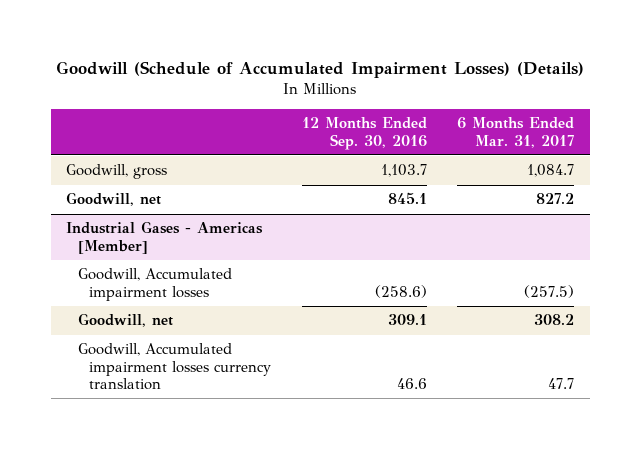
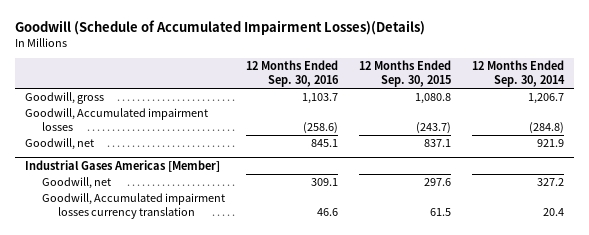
- Goodwill (Schedule of Accumulated Impairment Losses) (Details)
+ Goodwill (Schedule of Accumulated Impairment Losses)(Details)
- | 12 Months Ended Sep. 30, 2016 | 6 Months Ended Mar. 31, 2017
+ | 12 Months Ended Sep. 30, 2016 | 12 Months Ended Sep. 30, 2015 | 12 Months Ended Sep. 30, 2014
- Industrial Gases - Americas [Member]
moved down: Goodwill, net | 845.1 | 837.1 | 921.9
+ Industrial Gases Americas [Member]

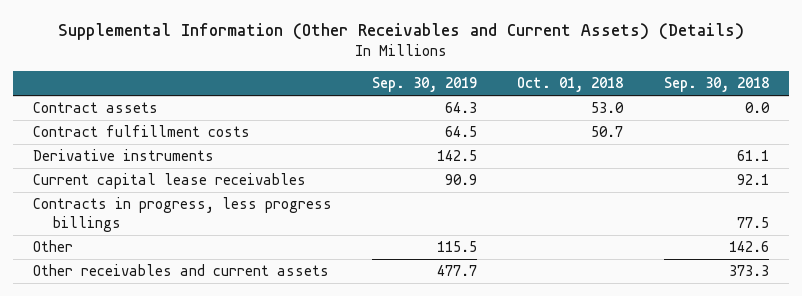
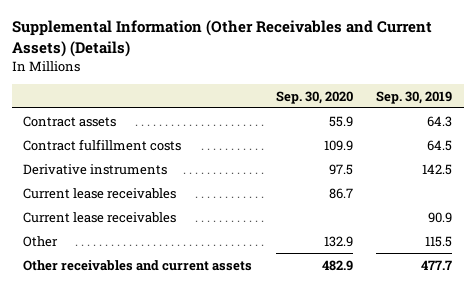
- | Sep. 30, 2019 | Oct. 01, 2018 | Sep. 30, 2018
+ | Sep. 30, 2020 | Sep. 30, 2019
- Current capital lease receivables | 90.9 | | 92.1
- Contracts in progress, less progress billings | | | 77.5
+ Current lease receivables | 86.7 |
+ Current lease receivables | | 90.9

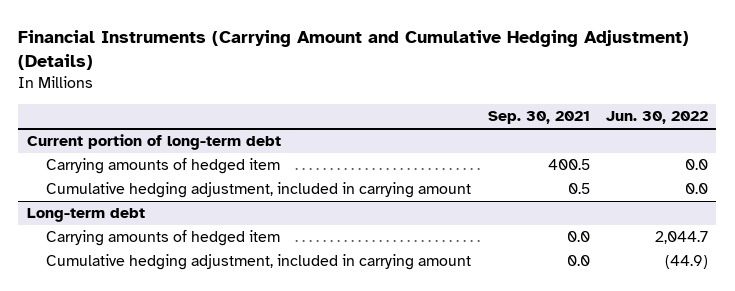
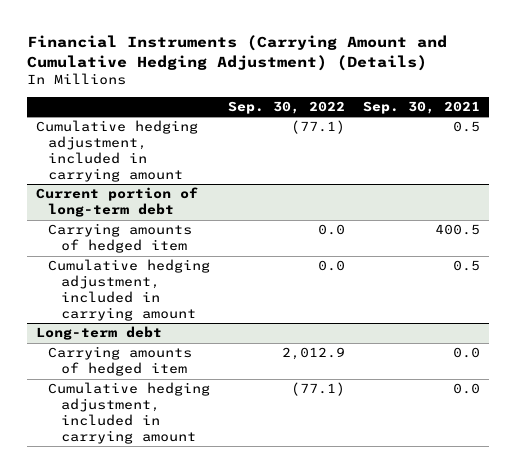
- | Sep. 30, 2021 | Jun. 30, 2022
+ | Sep. 30, 2022 | Sep. 30, 2021
+ Cumulative hedging adjustment, included in carrying amount | (77.1) | 0.5

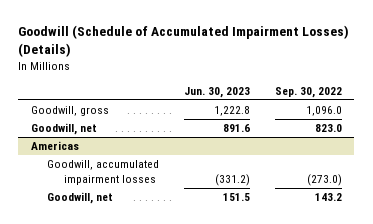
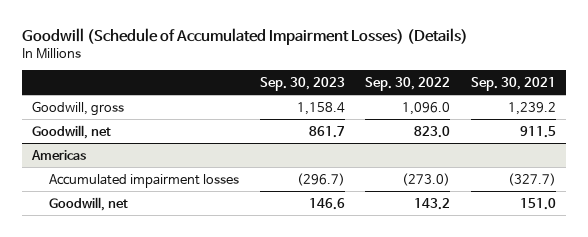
- | Jun. 30, 2023 | Sep. 30, 2022
+ | Sep. 30, 2023 | Sep. 30, 2022 | Sep. 30, 2021
@ Americas
- Goodwill, accumulated impairment losses | (331.2) | (273.0)
+ Accumulated impairment losses | (296.7) | (273.0) | (327.7)

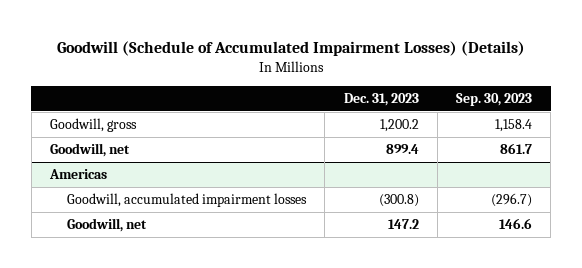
- | Sep. 30, 2023 | Sep. 30, 2022 | Sep. 30, 2021
+ | Dec. 31, 2023 | Sep. 30, 2023
@ Americas
- Accumulated impairment losses | (296.7) | (273.0) | (327.7)
+ Goodwill, accumulated impairment losses | (300.8) | (296.7)

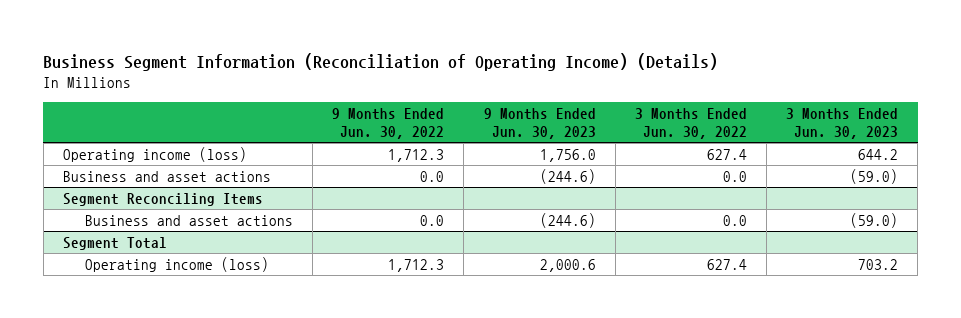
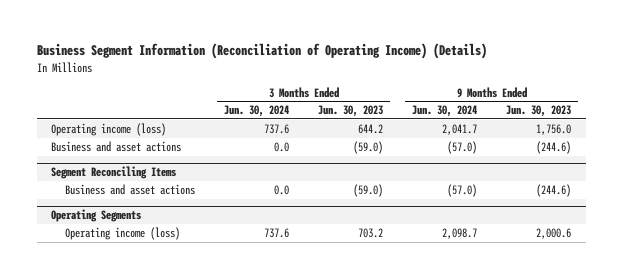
- | 9 Months Ended Jun. 30, 2022 | 9 Months Ended Jun. 30, 2023 | 3 Months Ended Jun. 30, 2022 | 3 Months Ended Jun. 30, 2023
+ | 3 Months Ended Jun. 30, 2024 | 3 Months Ended Jun. 30, 2023 | 9 Months Ended Jun. 30, 2024 | 9 Months Ended Jun. 30, 2023
- Segment Total
+ Operating Segments

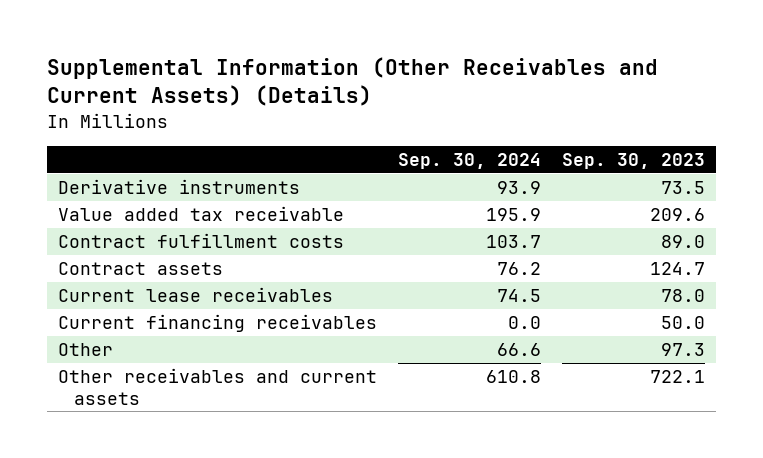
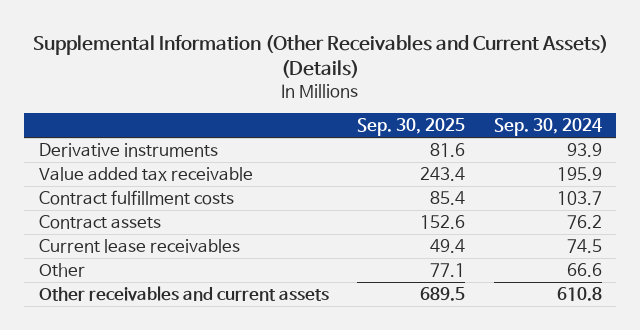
- | Sep. 30, 2024 | Sep. 30, 2023
+ | Sep. 30, 2025 | Sep. 30, 2024
- Current financing receivables | 0.0 | 50.0

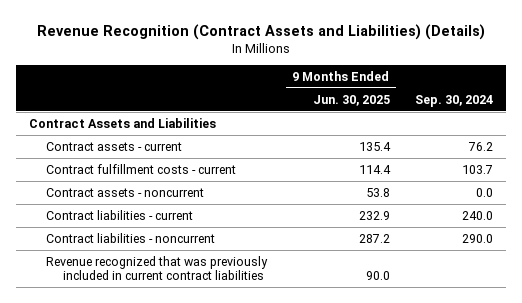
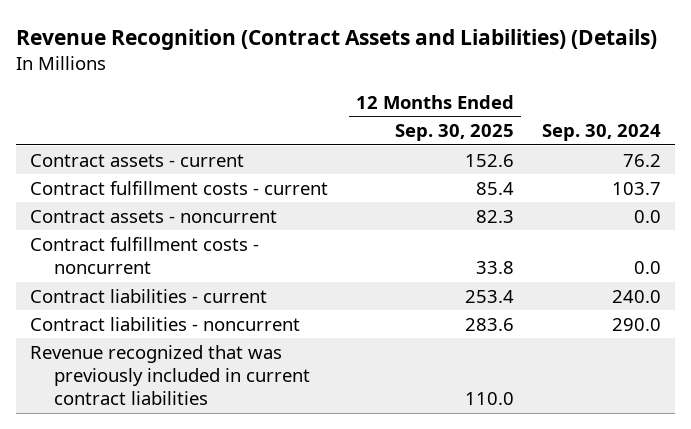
- | 9 Months Ended Jun. 30, 2025 | Sep. 30, 2024
+ | 12 Months Ended Sep. 30, 2025 | Sep. 30, 2024
- Contract Assets and Liabilities
+ Contract fulfillment costs - noncurrent | 33.8 | 0.0

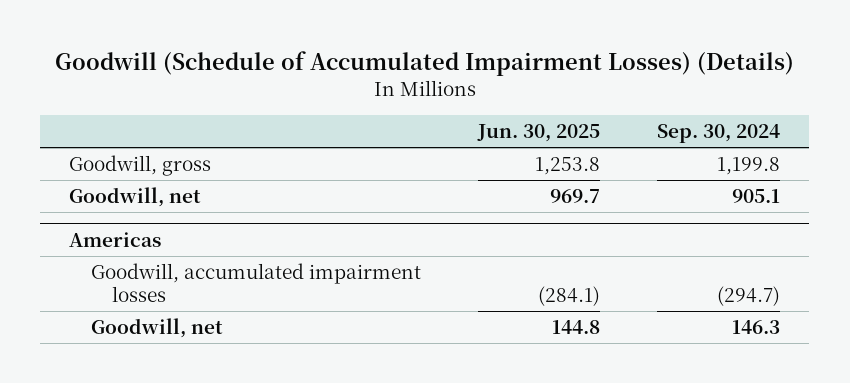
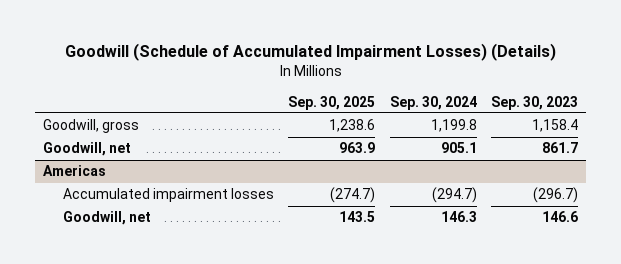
- | Jun. 30, 2025 | Sep. 30, 2024
+ | Sep. 30, 2025 | Sep. 30, 2024 | Sep. 30, 2023
@ Americas
- Goodwill, accumulated impairment losses | (284.1) | (294.7)
+ Accumulated impairment losses | (274.7) | (294.7) | (296.7)

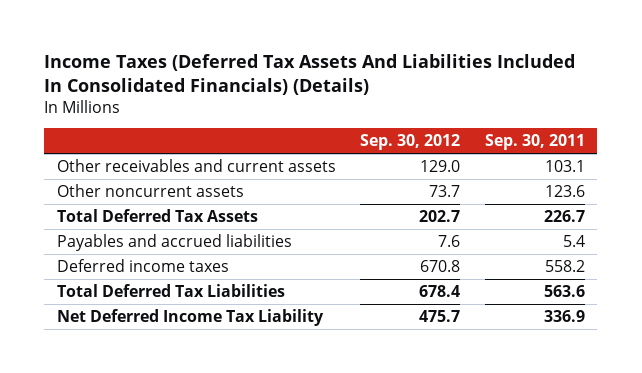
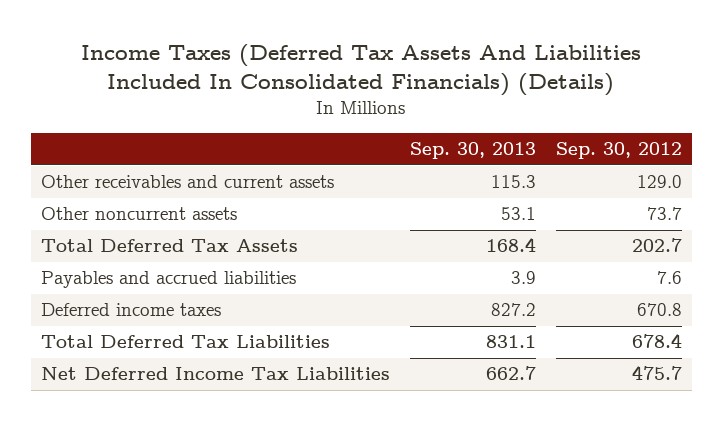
- | Sep. 30, 2012 | Sep. 30, 2011
+ | Sep. 30, 2013 | Sep. 30, 2012
- Net Deferred Income Tax Liability | 475.7 | 336.9
+ Net Deferred Income Tax Liabilities | 662.7 | 475.7

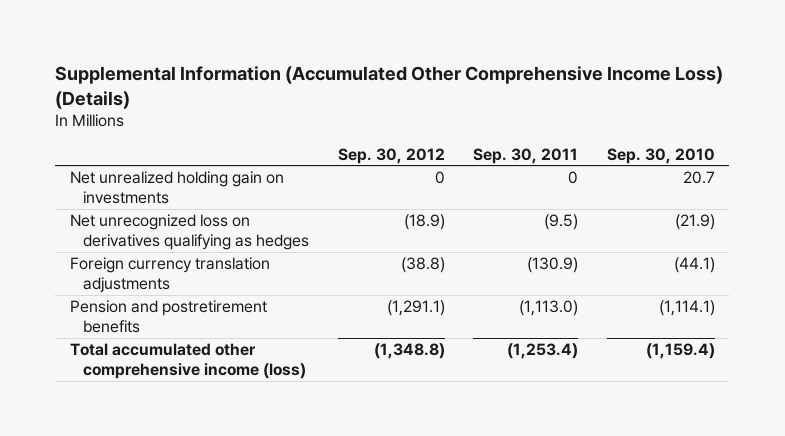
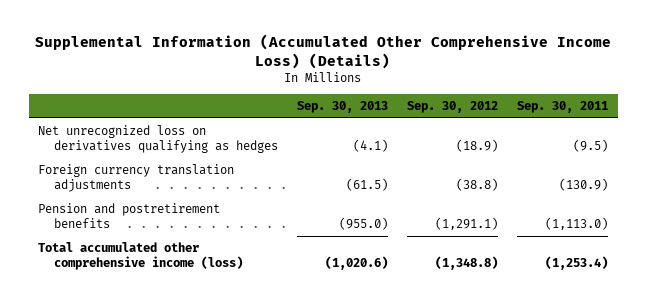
- | Sep. 30, 2012 | Sep. 30, 2011 | Sep. 30, 2010
+ | Sep. 30, 2013 | Sep. 30, 2012 | Sep. 30, 2011
- Net unrealized holding gain on investments | 0 | 0 | 20.7

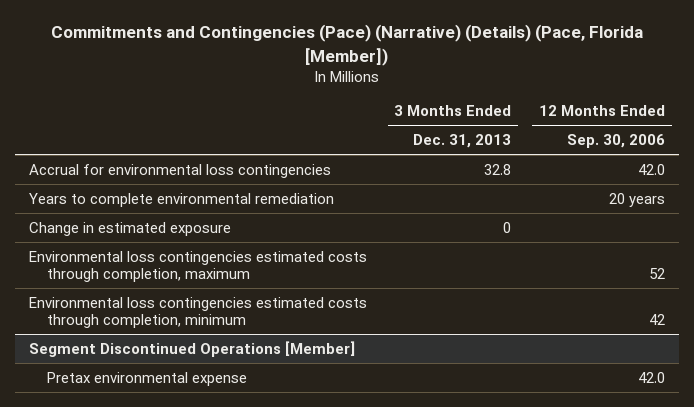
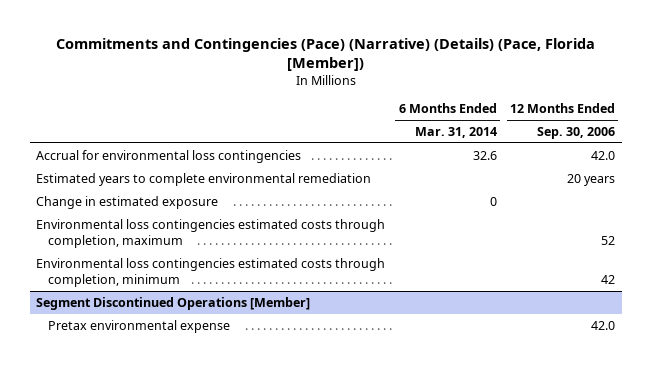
- | 3 Months Ended Dec. 31, 2013 | 12 Months Ended Sep. 30, 2006
+ | 6 Months Ended Mar. 31, 2014 | 12 Months Ended Sep. 30, 2006
- Years to complete environmental remediation | | 20 years
+ Estimated years to complete environmental remediation | | 20 years

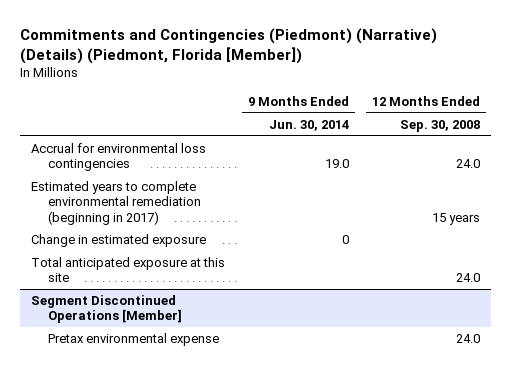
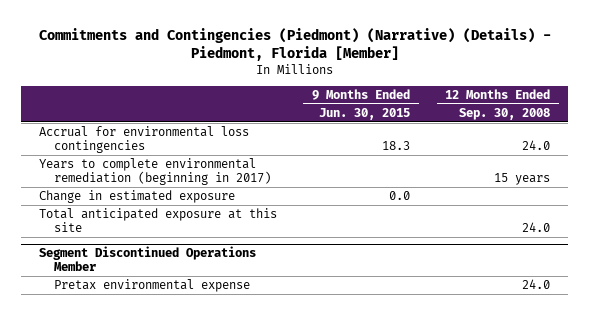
- Commitments and Contingencies (Piedmont) (Narrative) (Details) (Piedmont, Florida [Member])
+ Commitments and Contingencies (Piedmont) (Narrative) (Details) - Piedmont, Florida [Member]
- | 9 Months Ended Jun. 30, 2014 | 12 Months Ended Sep. 30, 2008
+ | 9 Months Ended Jun. 30, 2015 | 12 Months Ended Sep. 30, 2008
- Estimated years to complete environmental remediation (beginning in 2017) | | 15 years
+ Years to complete environmental remediation (beginning in 2017) | | 15 years
- Segment Discontinued Operations [Member]
+ Segment Discontinued Operations Member

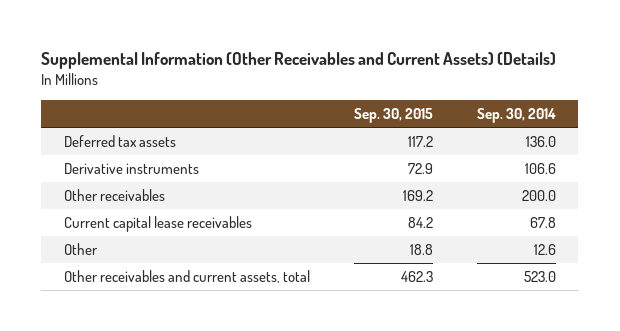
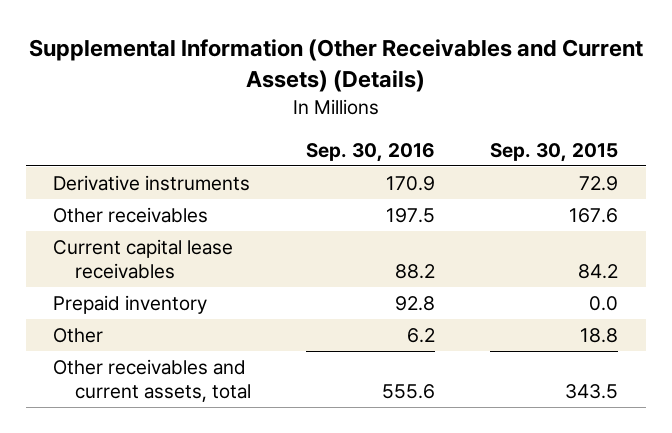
- | Sep. 30, 2015 | Sep. 30, 2014
+ | Sep. 30, 2016 | Sep. 30, 2015
- Deferred tax assets | 117.2 | 136.0
- Other receivables | 169.2 | 200.0
+ Other receivables | 197.5 | 167.6
+ Prepaid inventory | 92.8 | 0.0
- Other receivables and current assets, total | 462.3 | 523.0
+ Other receivables and current assets, total | 555.6 | 343.5

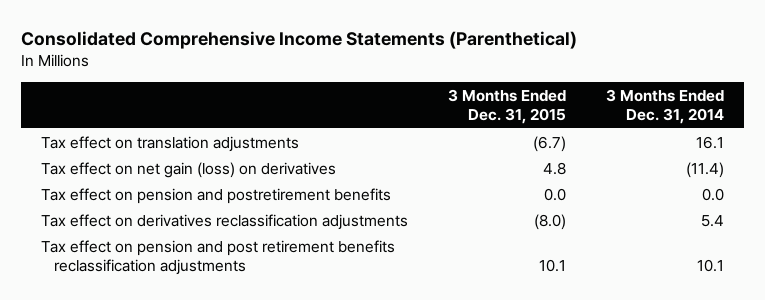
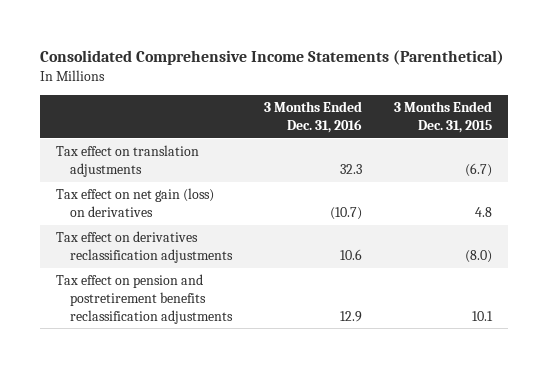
- | 3 Months Ended Dec. 31, 2015 | 3 Months Ended Dec. 31, 2014
+ | 3 Months Ended Dec. 31, 2016 | 3 Months Ended Dec. 31, 2015
- Tax effect on pension and postretirement benefits | 0.0 | 0.0
- Tax effect on pension and post retirement benefits reclassification adjustments | 10.1 | 10.1
+ Tax effect on pension and postretirement benefits reclassification adjustments | 12.9 | 10.1

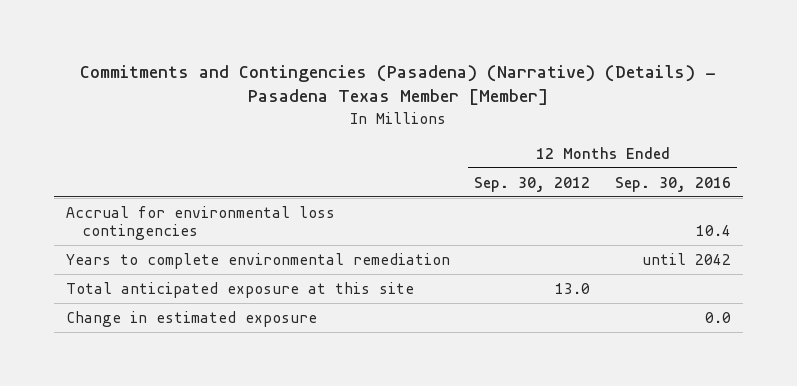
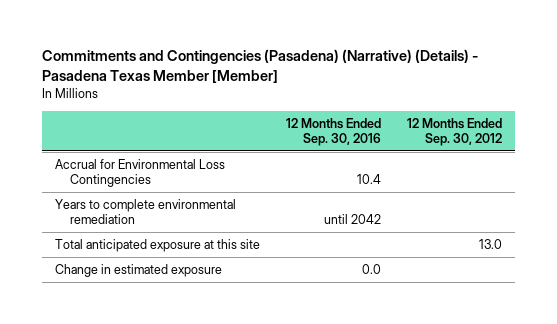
- | 12 Months Ended Sep. 30, 2012 | 12 Months Ended Sep. 30, 2016
+ | 12 Months Ended Sep. 30, 2016 | 12 Months Ended Sep. 30, 2012
- Accrual for environmental loss contingencies | | 10.4
+ Accrual for Environmental Loss Contingencies | 10.4 |

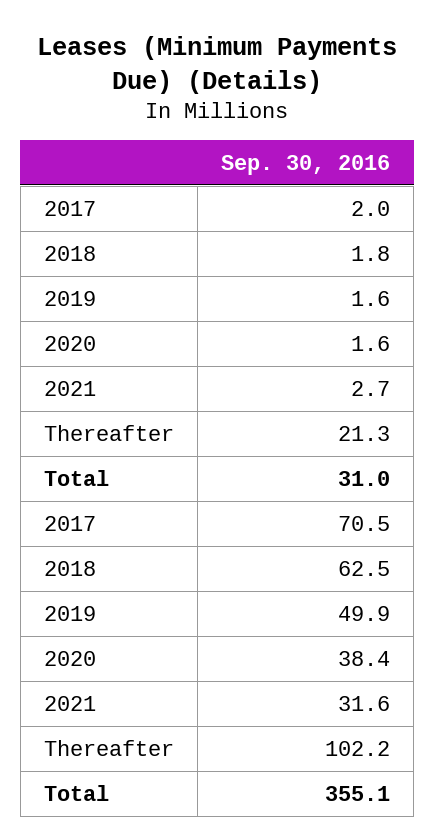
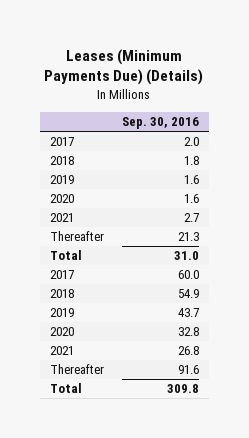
- 2017 | 70.5
- 2018 | 62.5
- 2019 | 49.9
- 2020 | 38.4
- 2021 | 31.6
- Thereafter | 102.2
- Total | 355.1
+ 2017 | 60.0
+ 2018 | 54.9
+ 2019 | 43.7
+ 2020 | 32.8
+ 2021 | 26.8
+ Thereafter | 91.6
+ Total | 309.8

